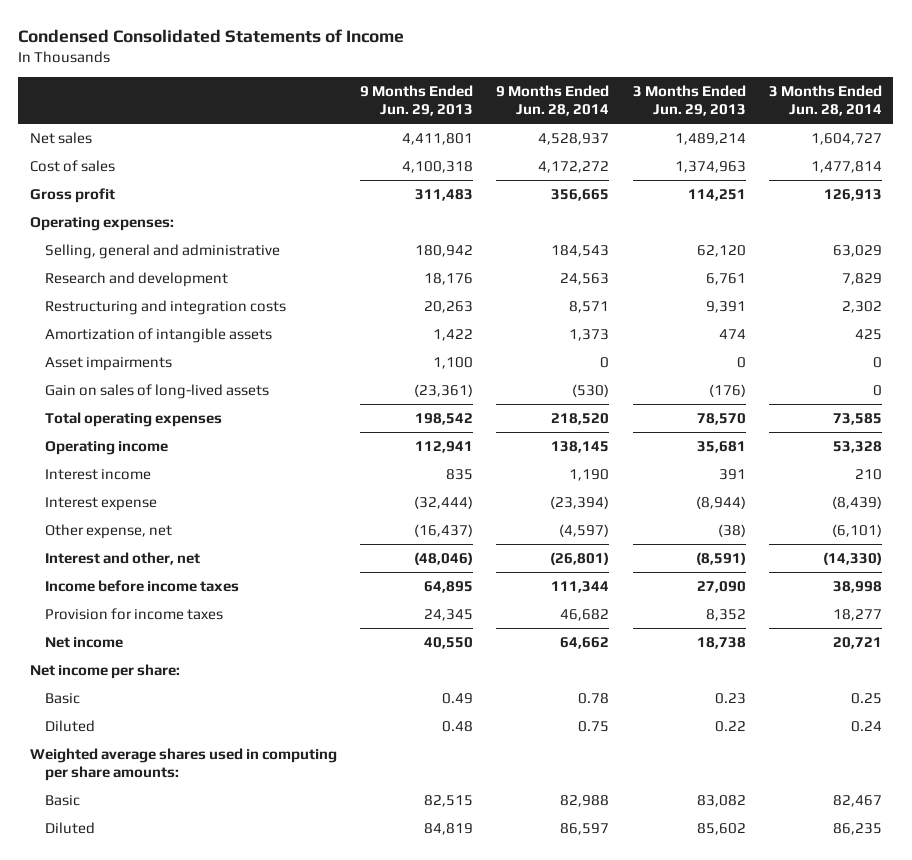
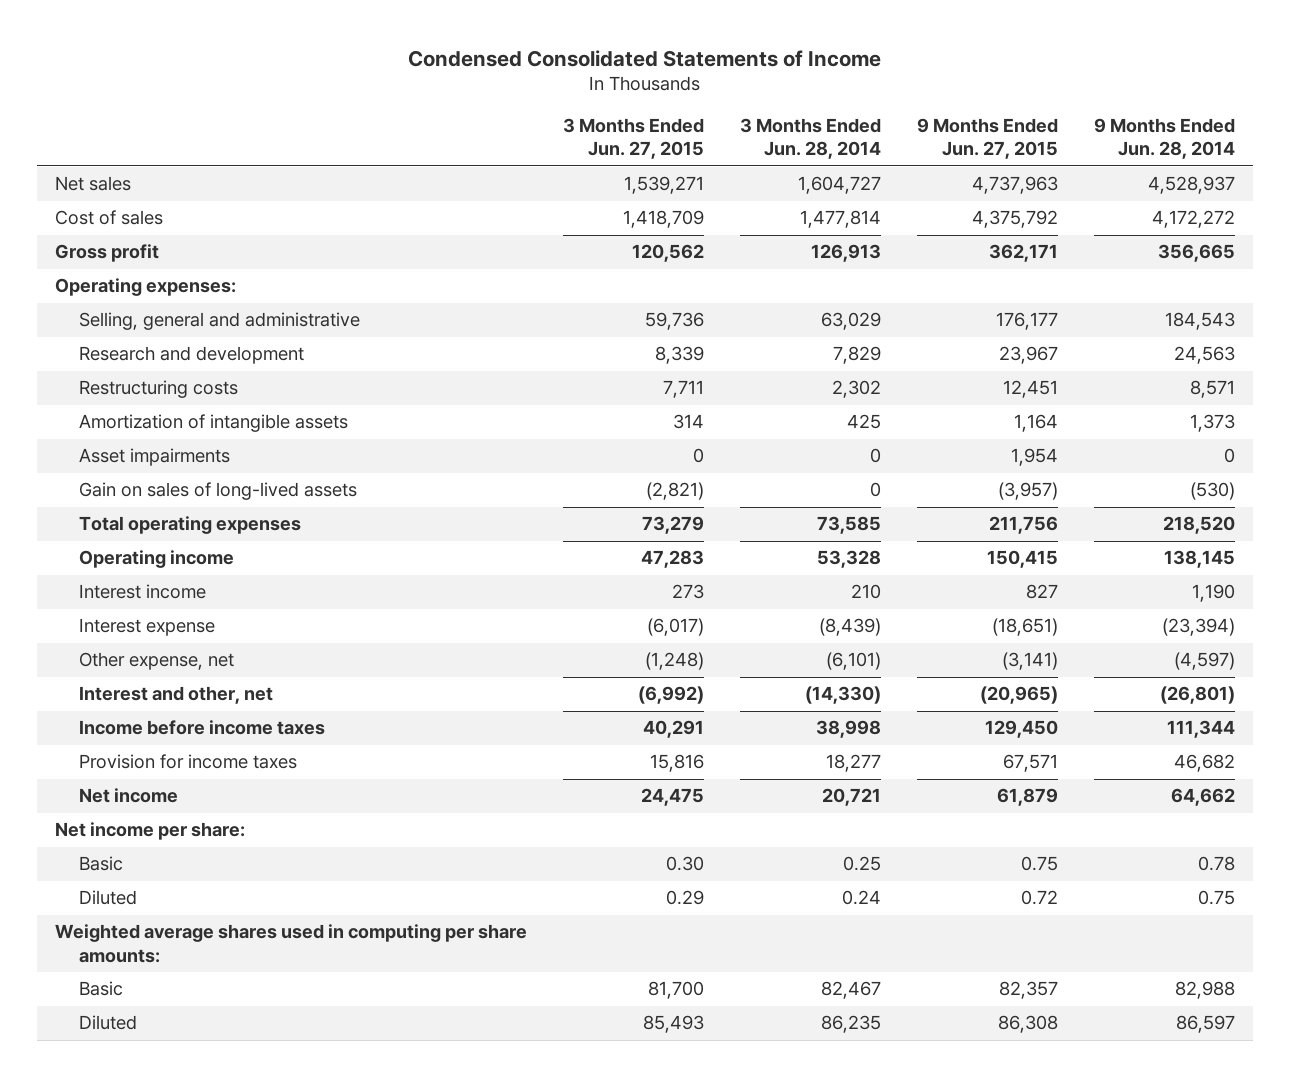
- | 9 Months Ended Jun. 29, 2013 | 9 Months Ended Jun. 28, 2014 | 3 Months Ended Jun. 29, 2013 | 3 Months Ended Jun. 28, 2014
+ | 3 Months Ended Jun. 27, 2015 | 3 Months Ended Jun. 28, 2014 | 9 Months Ended Jun. 27, 2015 | 9 Months Ended Jun. 28, 2014
- Restructuring and integration costs | 20,263 | 8,571 | 9,391 | 2,302
+ Restructuring costs | 7,711 | 2,302 | 12,451 | 8,571

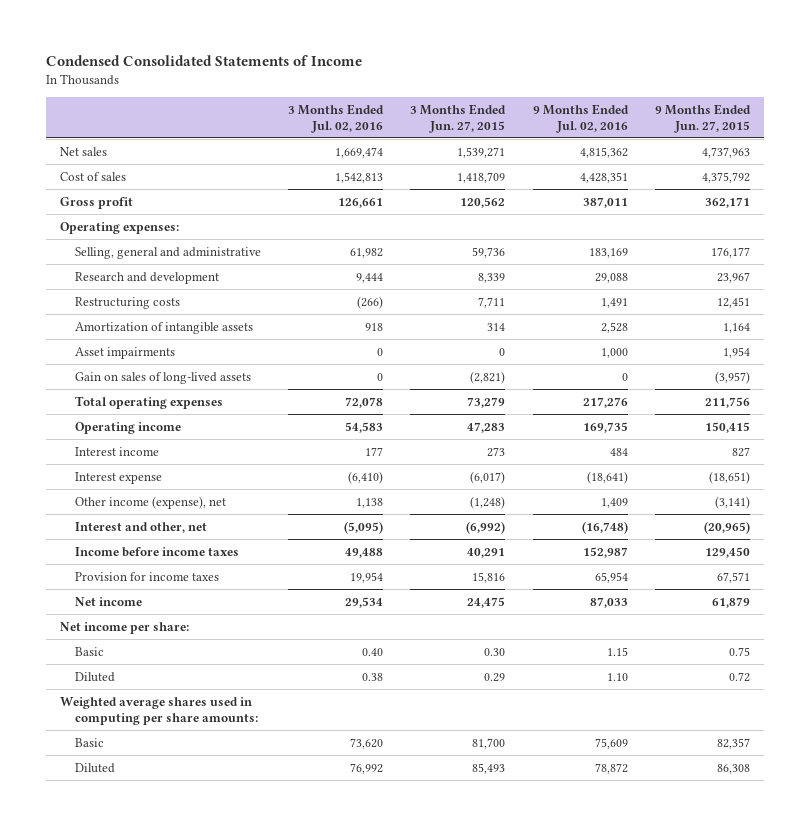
- | 3 Months Ended Jun. 27, 2015 | 3 Months Ended Jun. 28, 2014 | 9 Months Ended Jun. 27, 2015 | 9 Months Ended Jun. 28, 2014
+ | 3 Months Ended Jul. 02, 2016 | 3 Months Ended Jun. 27, 2015 | 9 Months Ended Jul. 02, 2016 | 9 Months Ended Jun. 27, 2015
- Other expense, net | (1,248) | (6,101) | (3,141) | (4,597)
+ Other income (expense), net | 1,138 | (1,248) | 1,409 | (3,141)

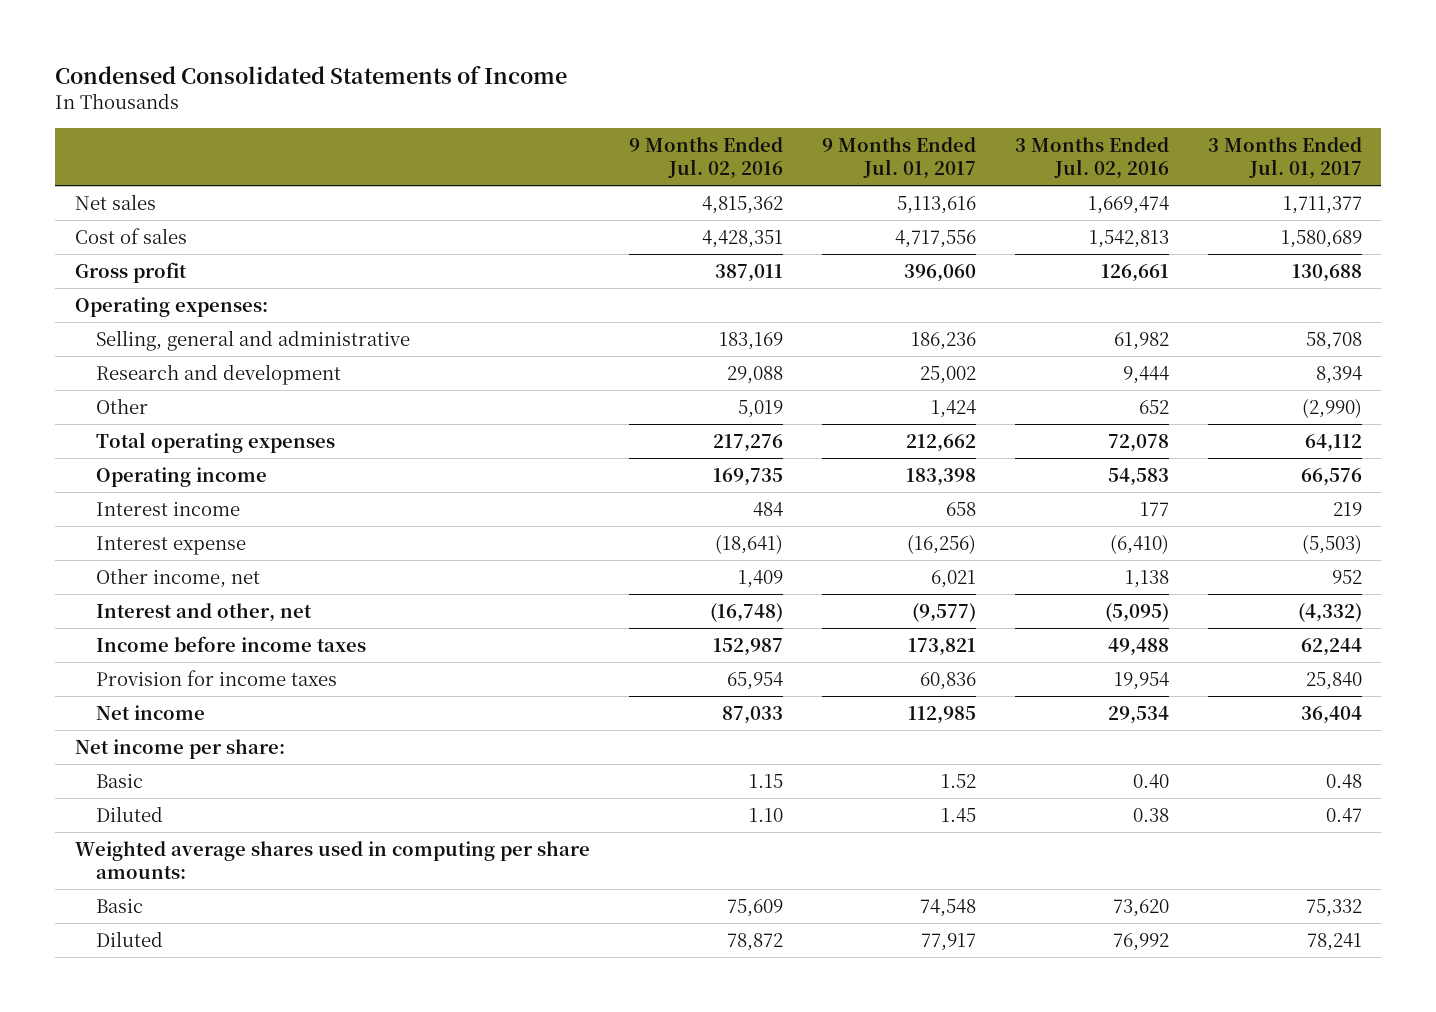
- | 3 Months Ended Jul. 02, 2016 | 3 Months Ended Jun. 27, 2015 | 9 Months Ended Jul. 02, 2016 | 9 Months Ended Jun. 27, 2015
+ | 9 Months Ended Jul. 02, 2016 | 9 Months Ended Jul. 01, 2017 | 3 Months Ended Jul. 02, 2016 | 3 Months Ended Jul. 01, 2017
- Restructuring costs | (266) | 7,711 | 1,491 | 12,451
- Amortization of intangible assets | 918 | 314 | 2,528 | 1,164
- Asset impairments | 0 | 0 | 1,000 | 1,954
- Gain on sales of long-lived assets | 0 | (2,821) | 0 | (3,957)
+ Other | 5,019 | 1,424 | 652 | (2,990)
- Other income (expense), net | 1,138 | (1,248) | 1,409 | (3,141)
+ Other income, net | 1,409 | 6,021 | 1,138 | 952

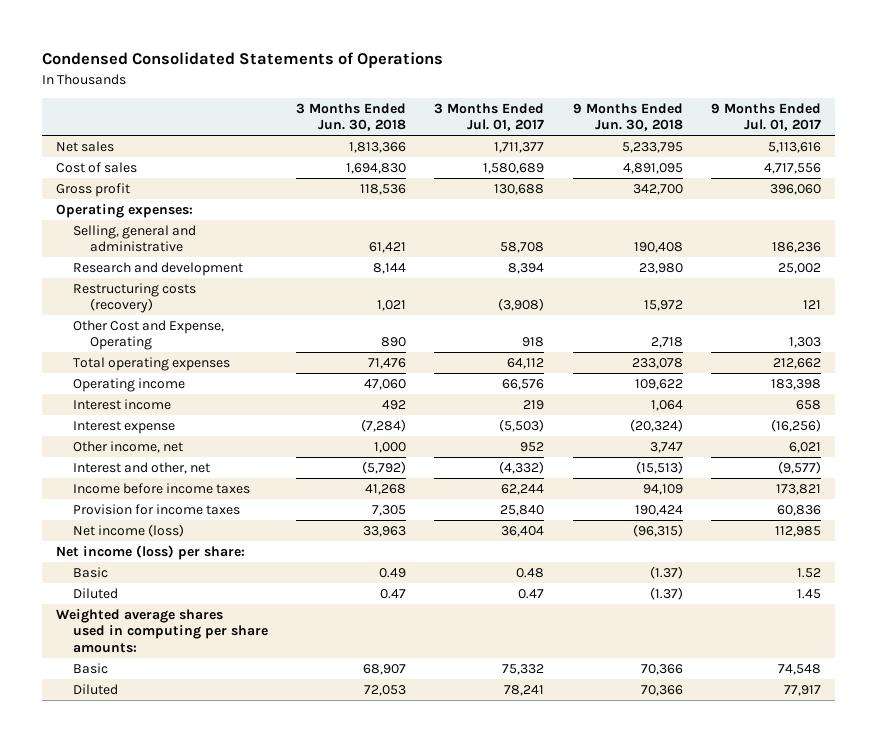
- Condensed Consolidated Statements of Income
+ Condensed Consolidated Statements of Operations
- | 9 Months Ended Jul. 02, 2016 | 9 Months Ended Jul. 01, 2017 | 3 Months Ended Jul. 02, 2016 | 3 Months Ended Jul. 01, 2017
+ | 3 Months Ended Jun. 30, 2018 | 3 Months Ended Jul. 01, 2017 | 9 Months Ended Jun. 30, 2018 | 9 Months Ended Jul. 01, 2017
- Other | 5,019 | 1,424 | 652 | (2,990)
+ Restructuring costs (recovery) | 1,021 | (3,908) | 15,972 | 121
+ Other Cost and Expense, Operating | 890 | 918 | 2,718 | 1,303
- Net income | 87,033 | 112,985 | 29,534 | 36,404
- Net income per share:
+ Net income (loss) | 33,963 | 36,404 | (96,315) | 112,985
+ Net income (loss) per share:

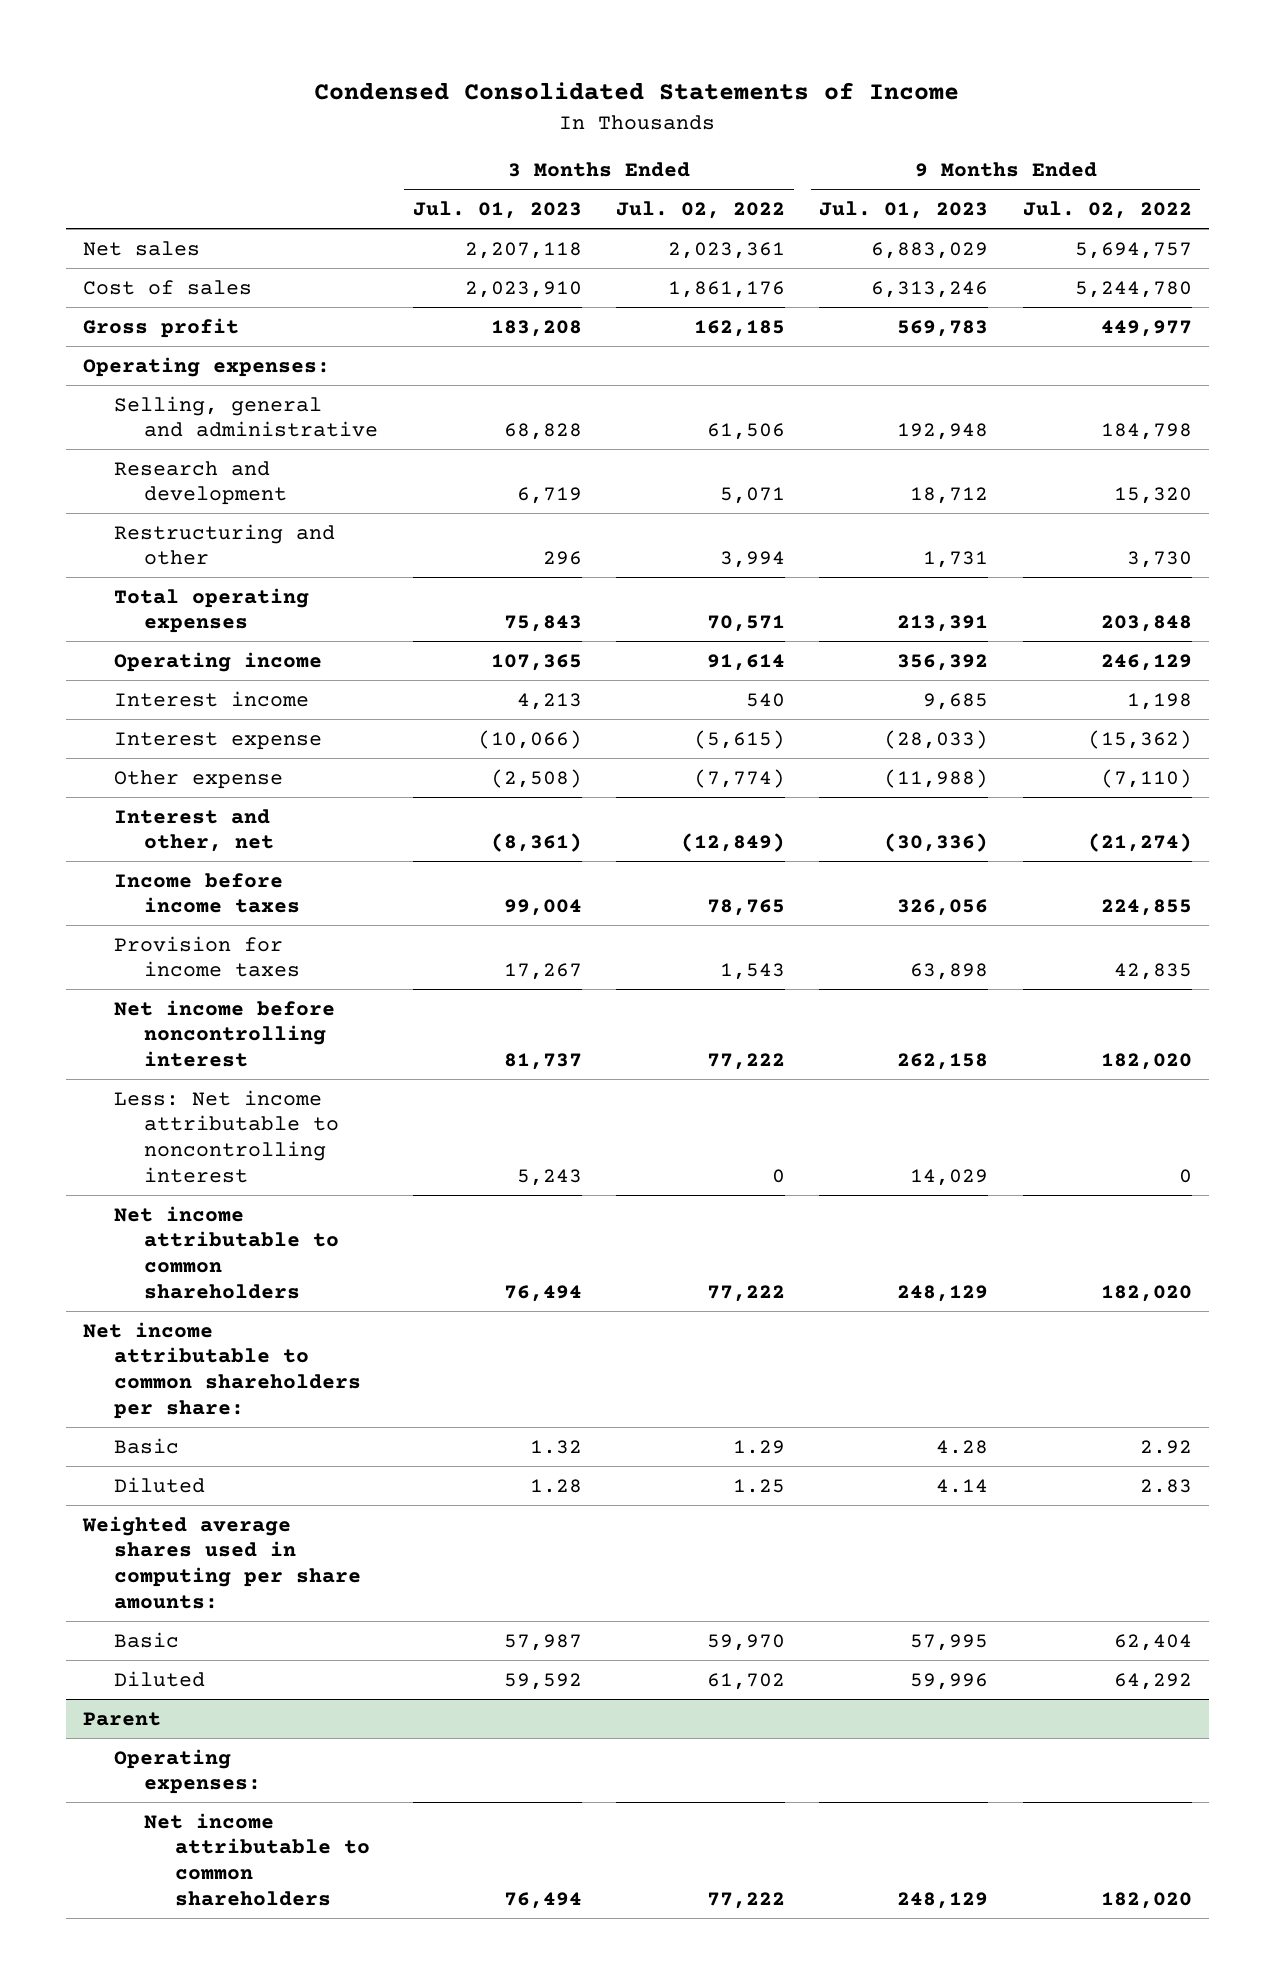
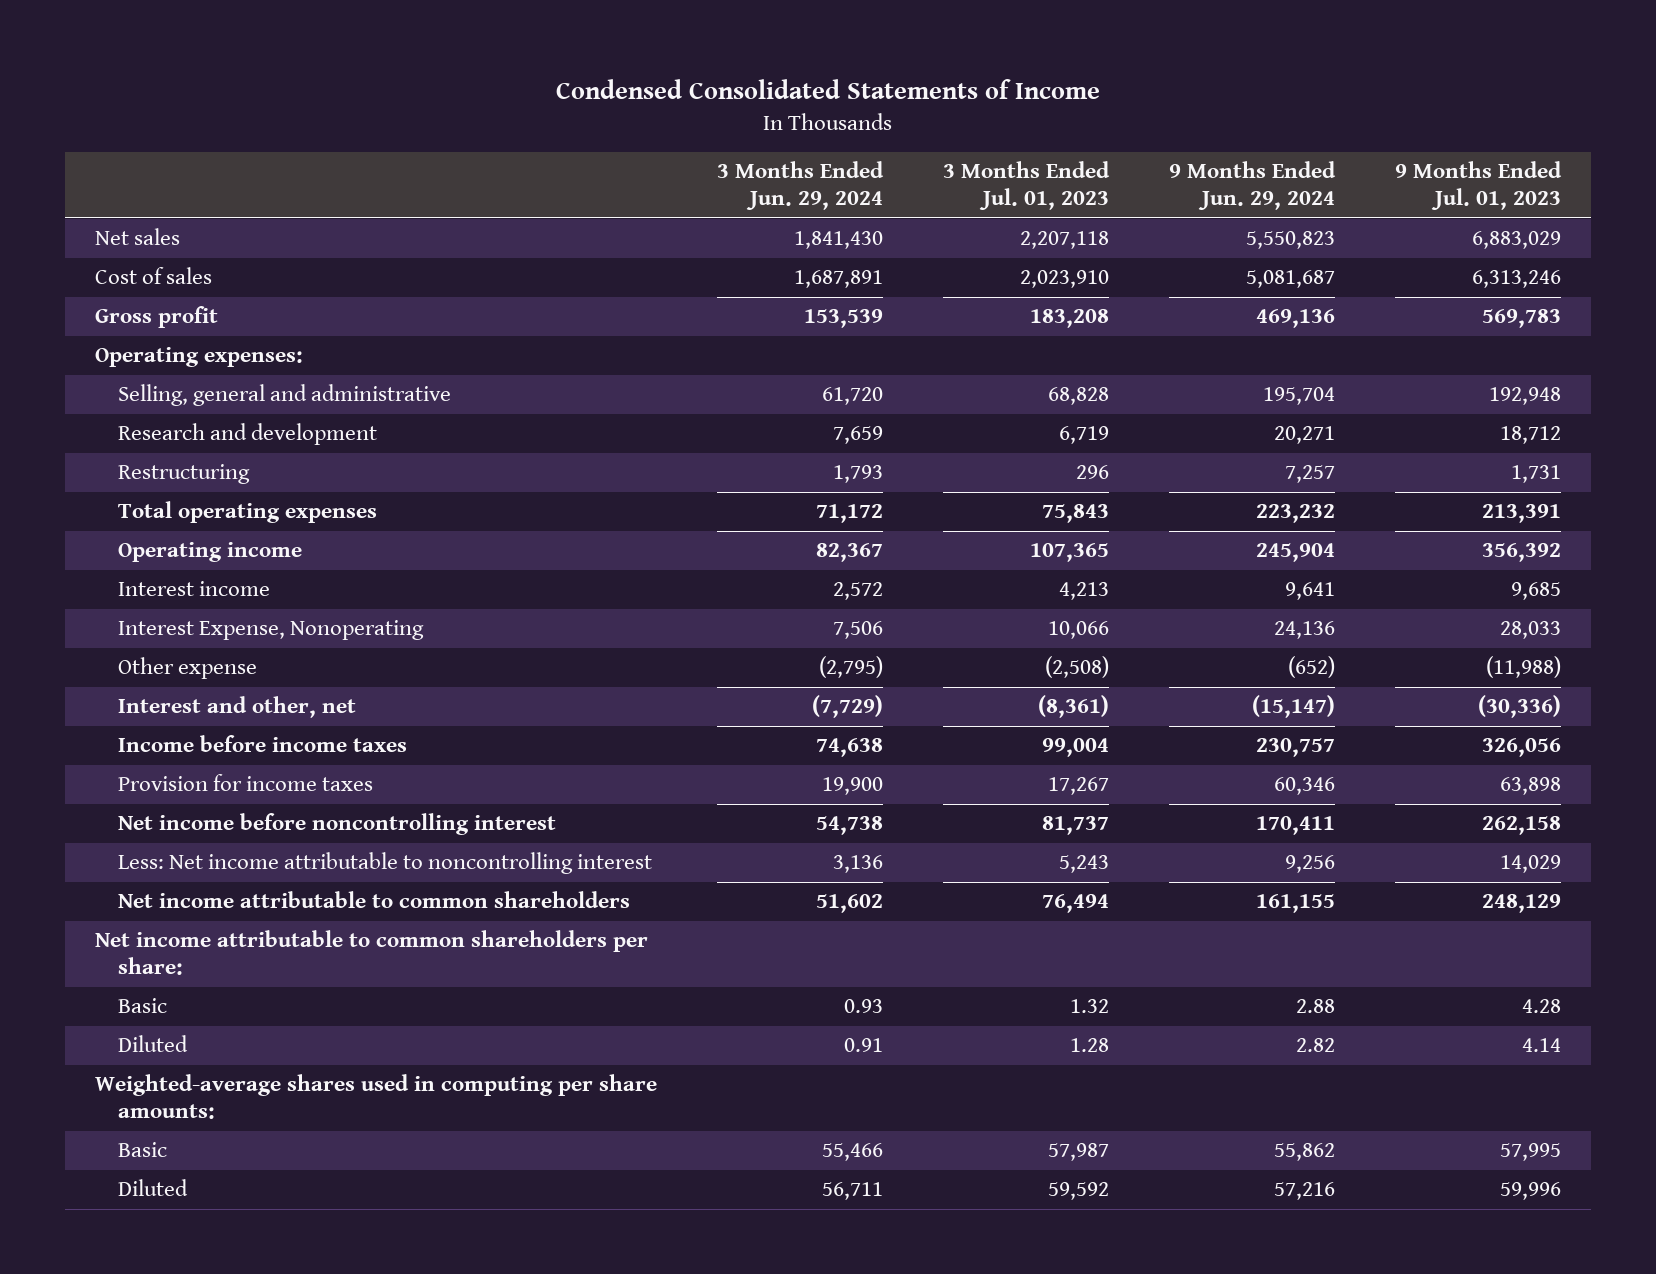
- | 3 Months Ended Jul. 01, 2023 | 3 Months Ended Jul. 02, 2022 | 9 Months Ended Jul. 01, 2023 | 9 Months Ended Jul. 02, 2022
+ | 3 Months Ended Jun. 29, 2024 | 3 Months Ended Jul. 01, 2023 | 9 Months Ended Jun. 29, 2024 | 9 Months Ended Jul. 01, 2023
- Restructuring and other | 296 | 3,994 | 1,731 | 3,730
+ Restructuring | 1,793 | 296 | 7,257 | 1,731
- Interest expense | (10,066) | (5,615) | (28,033) | (15,362)
+ Interest Expense, Nonoperating | 7,506 | 10,066 | 24,136 | 28,033
- Weighted average shares used in computing per share amounts:
+ Weighted-average shares used in computing per share amounts:
- Parent
- Operating expenses:
- Net income attributable to common shareholders | 76,494 | 77,222 | 248,129 | 182,020

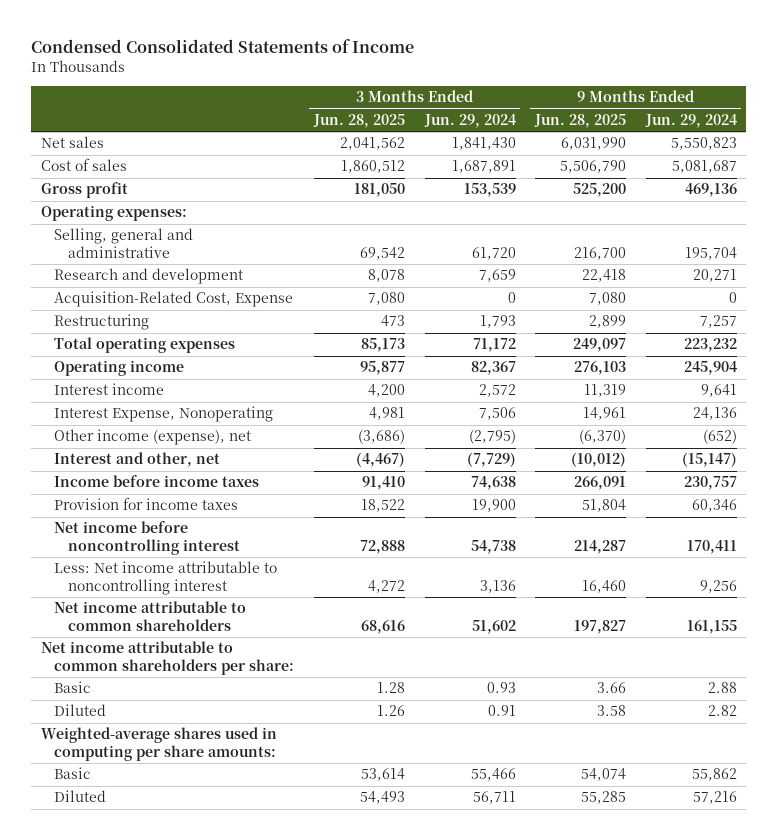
- | 3 Months Ended Jun. 29, 2024 | 3 Months Ended Jul. 01, 2023 | 9 Months Ended Jun. 29, 2024 | 9 Months Ended Jul. 01, 2023
+ | 3 Months Ended Jun. 28, 2025 | 3 Months Ended Jun. 29, 2024 | 9 Months Ended Jun. 28, 2025 | 9 Months Ended Jun. 29, 2024
+ Acquisition-Related Cost, Expense | 7,080 | 0 | 7,080 | 0
- Other expense | (2,795) | (2,508) | (652) | (11,988)
+ Other income (expense), net | (3,686) | (2,795) | (6,370) | (652)

